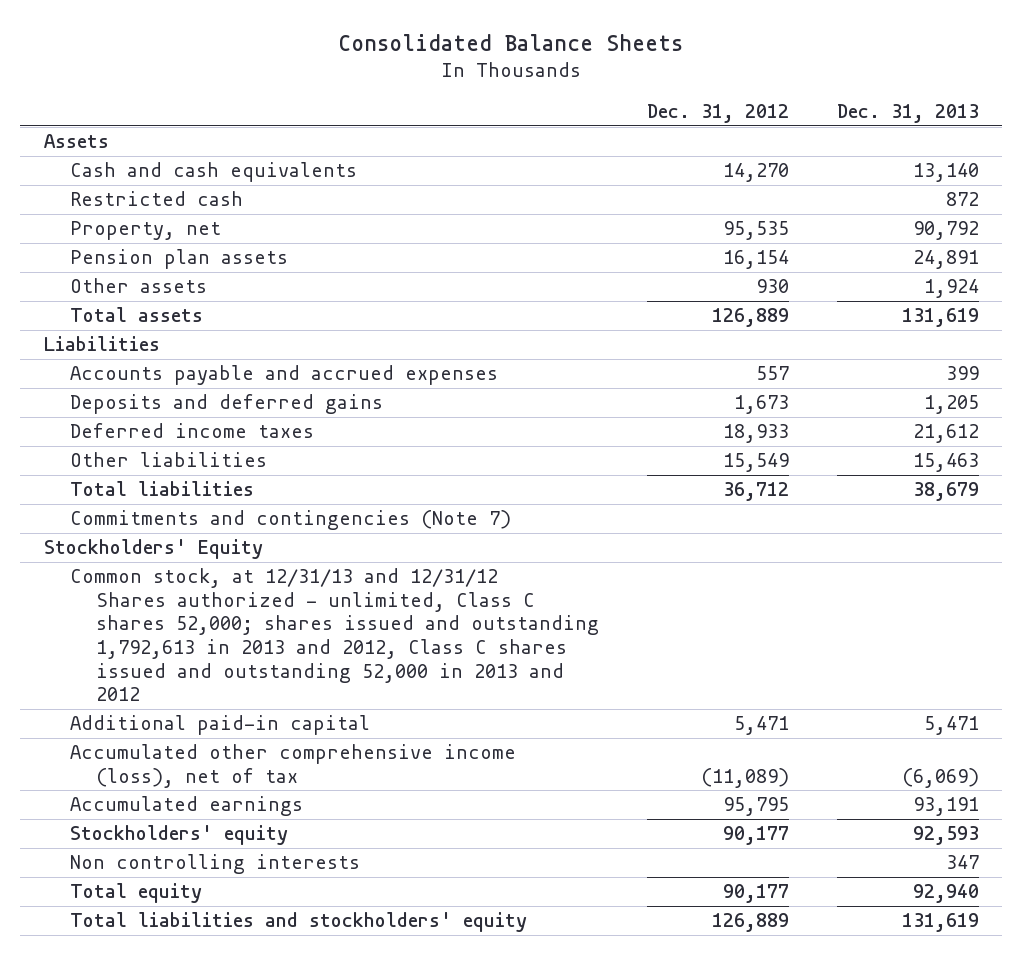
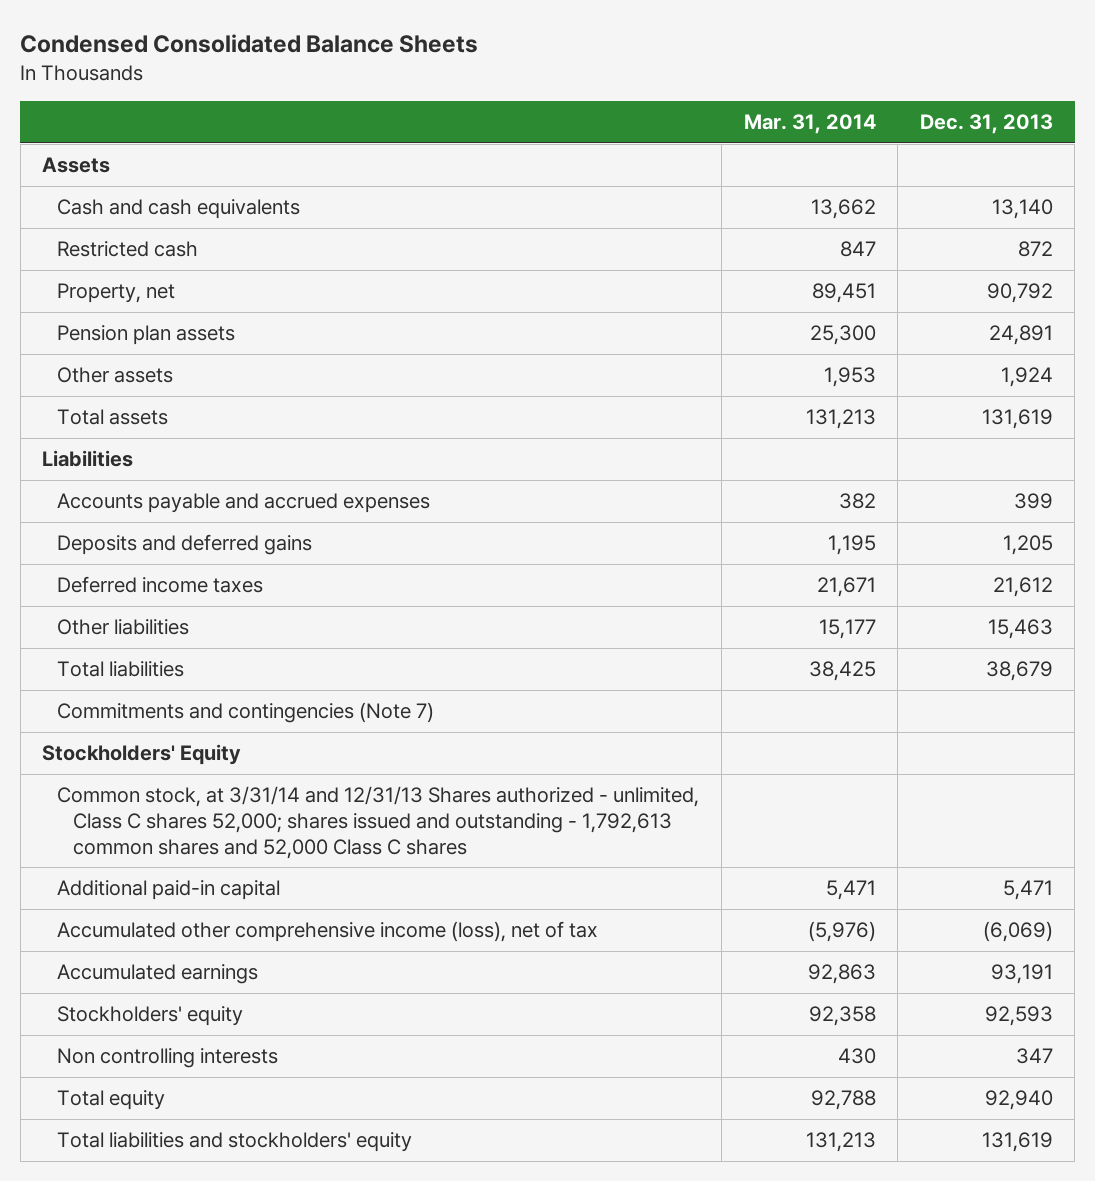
- Consolidated Balance Sheets
+ Condensed Consolidated Balance Sheets
- | Dec. 31, 2012 | Dec. 31, 2013
+ | Mar. 31, 2014 | Dec. 31, 2013
- Common stock, at 12/31/13 and 12/31/12 Shares authorized - unlimited, Class C shares 52,000; shares issued and outstanding 1,792,613 in 2013 and 2012, Class C shares issued and outstanding 52,000 in 2013 and 2012
+ Common stock, at 3/31/14 and 12/31/13 Shares authorized - unlimited, Class C shares 52,000; shares issued and outstanding - 1,792,613 common shares and 52,000 Class C shares

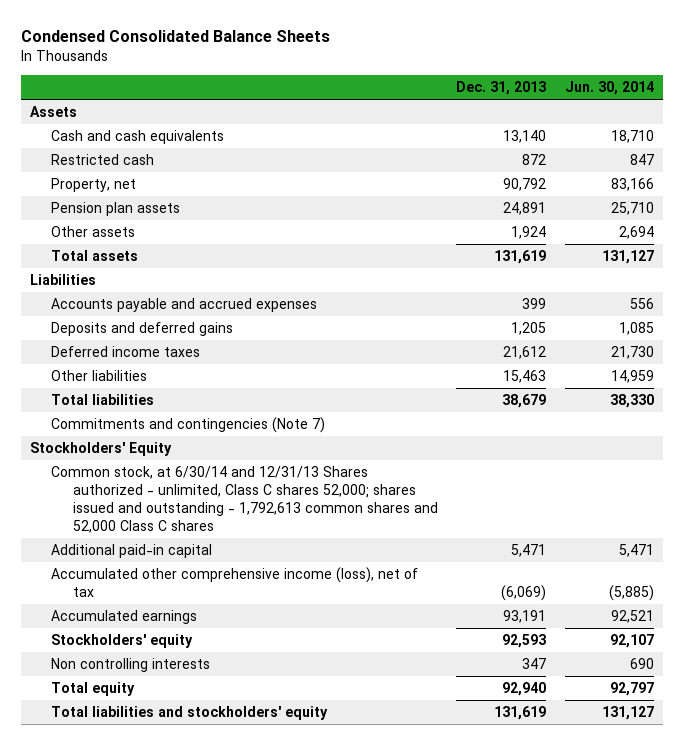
- | Mar. 31, 2014 | Dec. 31, 2013
+ | Dec. 31, 2013 | Jun. 30, 2014
- Common stock, at 3/31/14 and 12/31/13 Shares authorized - unlimited, Class C shares 52,000; shares issued and outstanding - 1,792,613 common shares and 52,000 Class C shares
+ Common stock, at 6/30/14 and 12/31/13 Shares authorized - unlimited, Class C shares 52,000; shares issued and outstanding - 1,792,613 common shares and 52,000 Class C shares

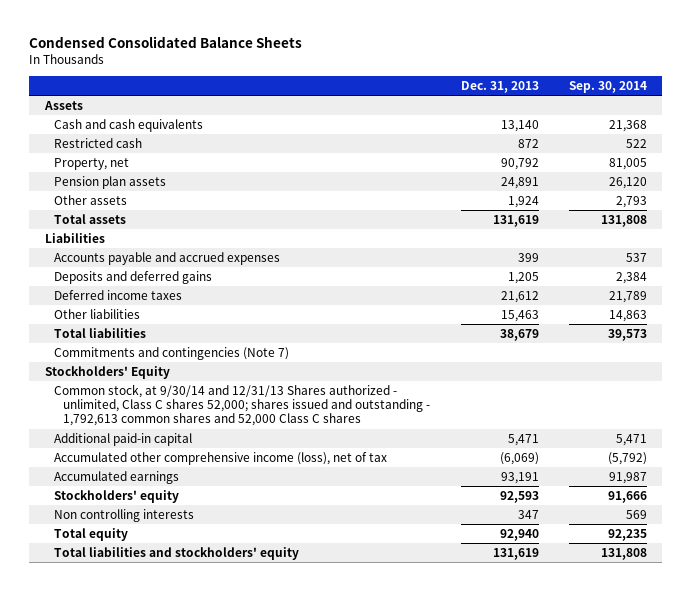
- | Dec. 31, 2013 | Jun. 30, 2014
+ | Dec. 31, 2013 | Sep. 30, 2014
- Common stock, at 6/30/14 and 12/31/13 Shares authorized - unlimited, Class C shares 52,000; shares issued and outstanding - 1,792,613 common shares and 52,000 Class C shares
+ Common stock, at 9/30/14 and 12/31/13 Shares authorized - unlimited, Class C shares 52,000; shares issued and outstanding - 1,792,613 common shares and 52,000 Class C shares

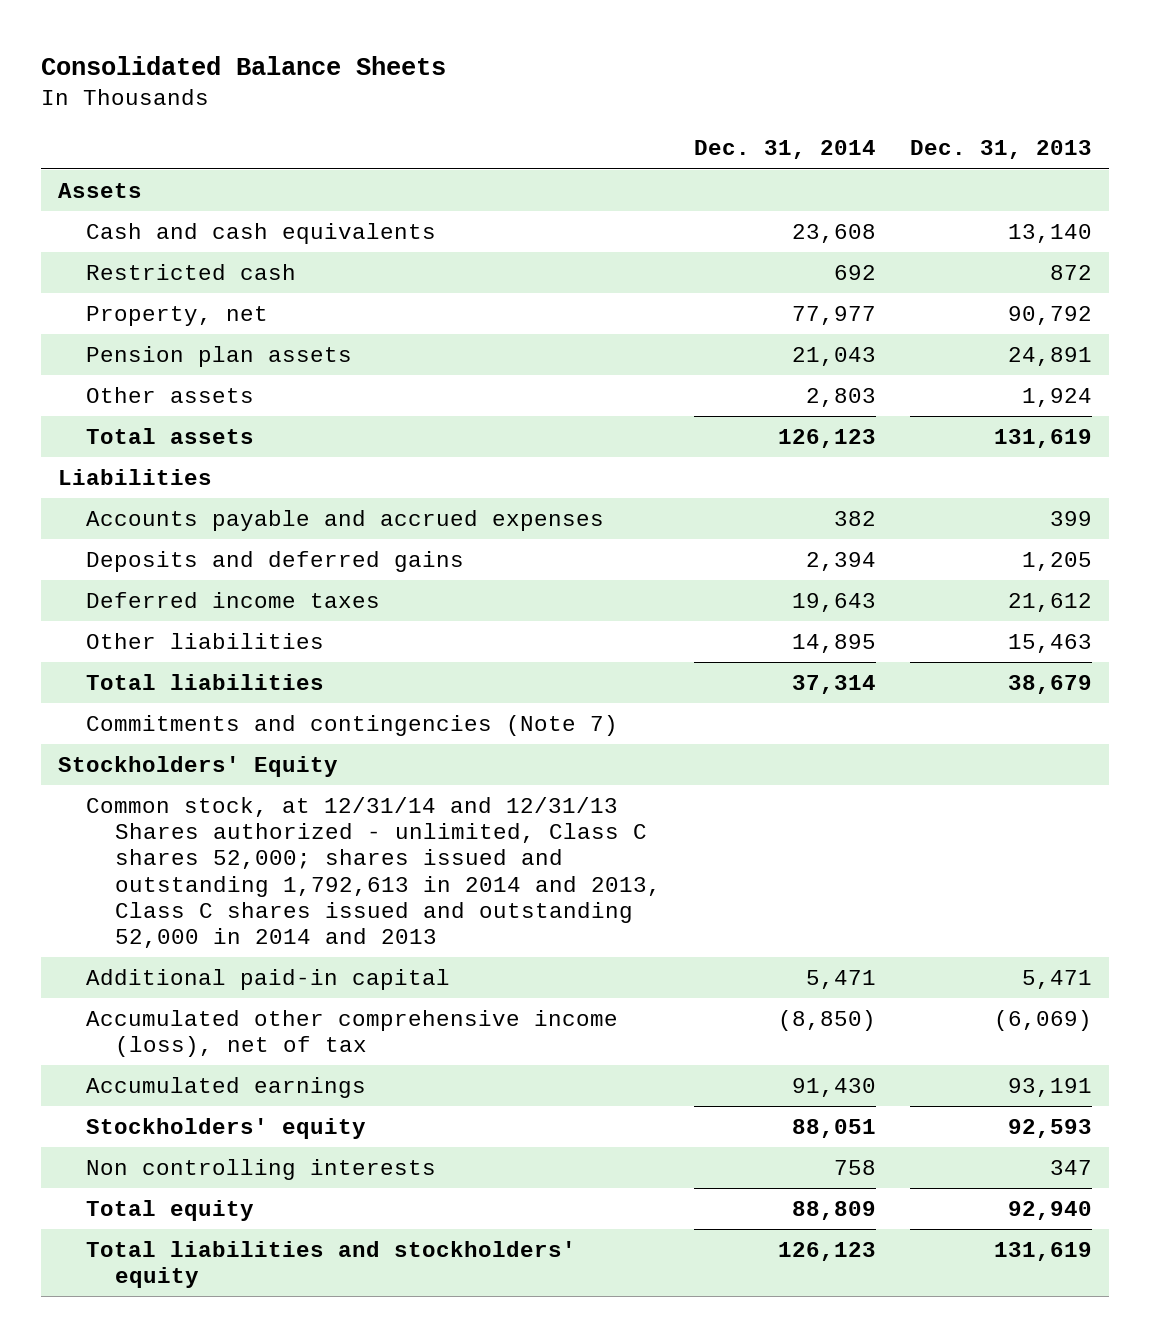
- Condensed Consolidated Balance Sheets
+ Consolidated Balance Sheets
- | Dec. 31, 2013 | Sep. 30, 2014
+ | Dec. 31, 2014 | Dec. 31, 2013
- Common stock, at 9/30/14 and 12/31/13 Shares authorized - unlimited, Class C shares 52,000; shares issued and outstanding - 1,792,613 common shares and 52,000 Class C shares
+ Common stock, at 12/31/14 and 12/31/13 Shares authorized - unlimited, Class C shares 52,000; shares issued and outstanding 1,792,613 in 2014 and 2013, Class C shares issued and outstanding 52,000 in 2014 and 2013

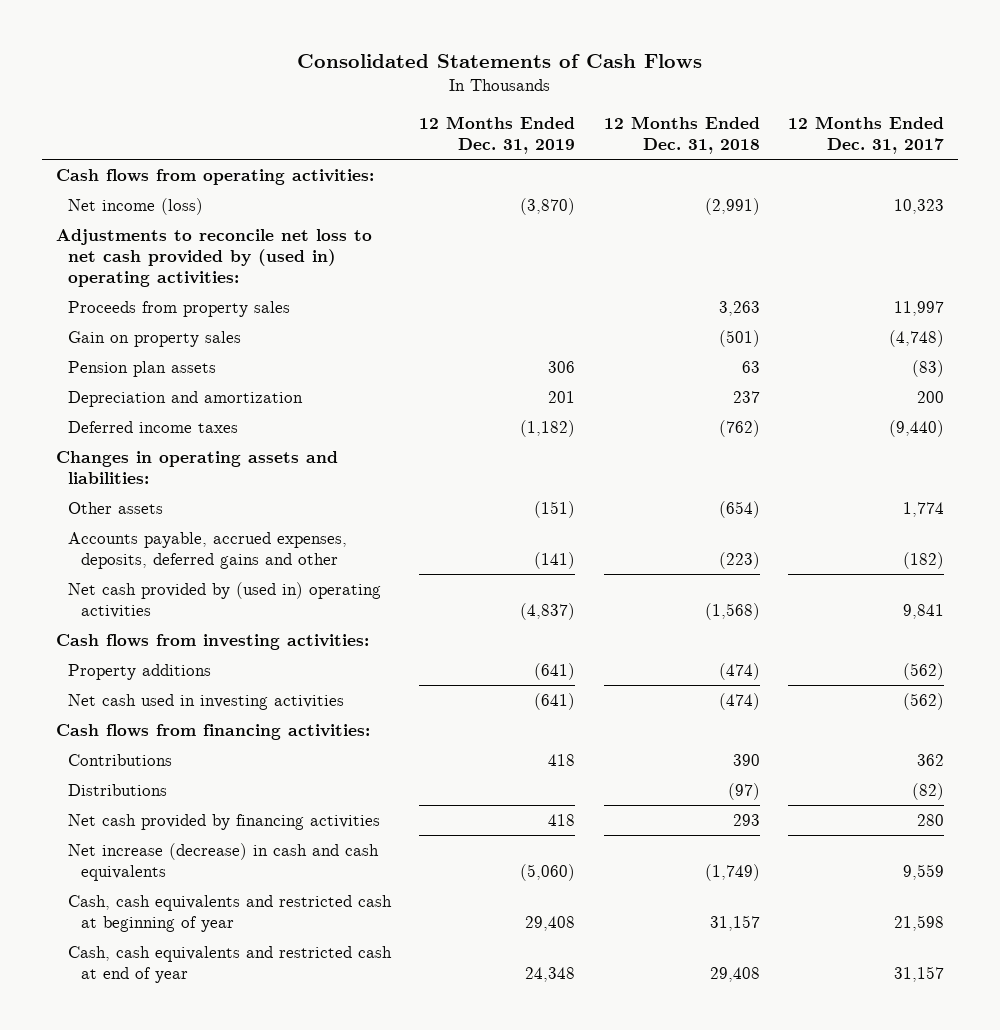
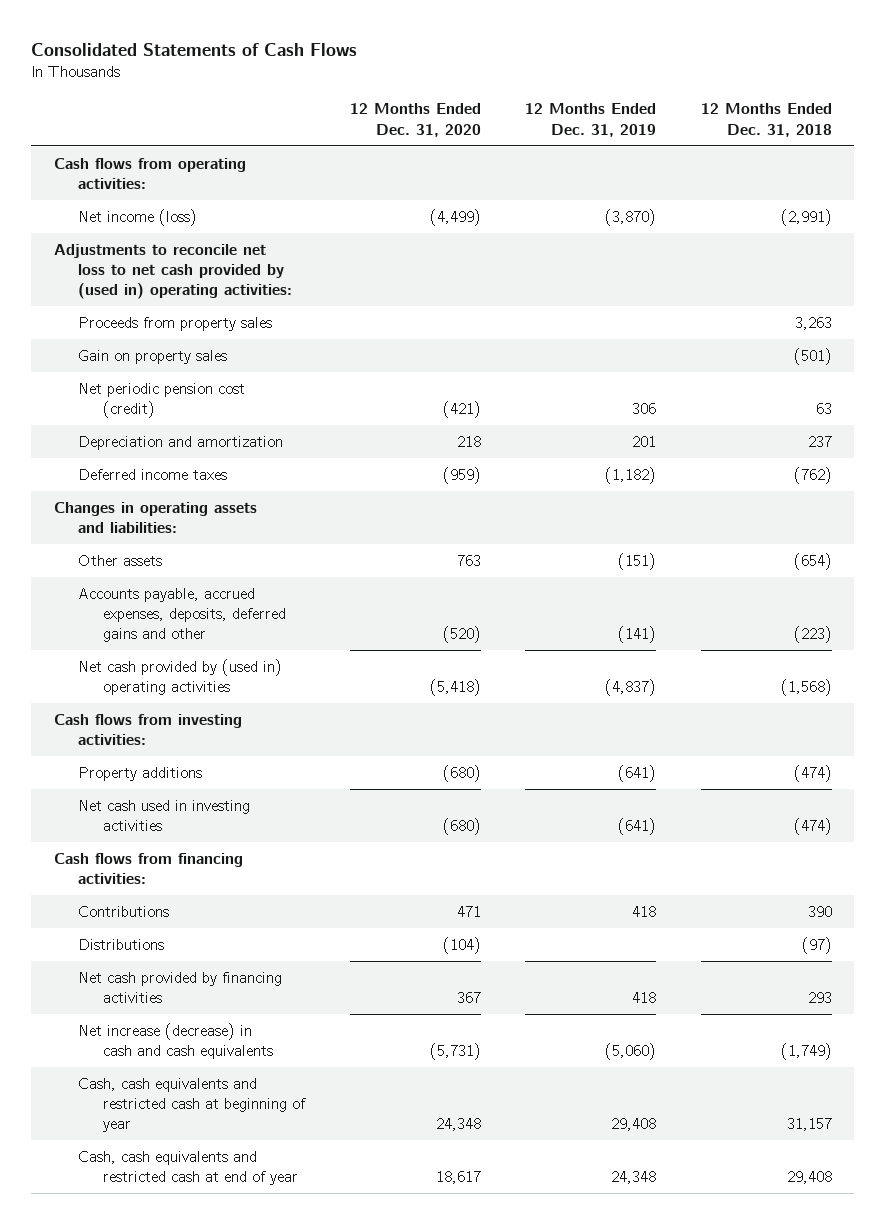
- | 12 Months Ended Dec. 31, 2019 | 12 Months Ended Dec. 31, 2018 | 12 Months Ended Dec. 31, 2017
+ | 12 Months Ended Dec. 31, 2020 | 12 Months Ended Dec. 31, 2019 | 12 Months Ended Dec. 31, 2018
- Pension plan assets | 306 | 63 | (83)
+ Net periodic pension cost (credit) | (421) | 306 | 63

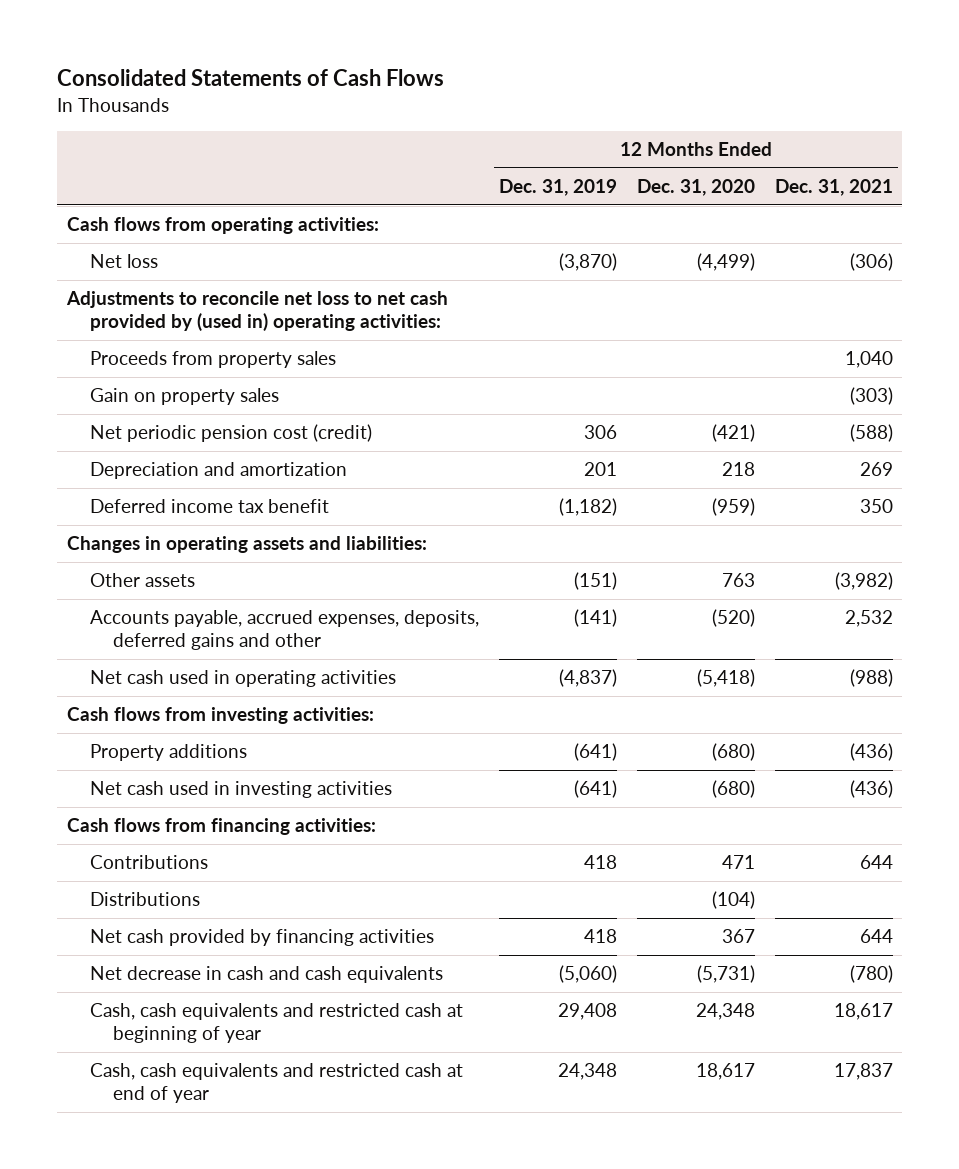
- | 12 Months Ended Dec. 31, 2020 | 12 Months Ended Dec. 31, 2019 | 12 Months Ended Dec. 31, 2018
+ | 12 Months Ended Dec. 31, 2019 | 12 Months Ended Dec. 31, 2020 | 12 Months Ended Dec. 31, 2021
- Net income (loss) | (4,499) | (3,870) | (2,991)
+ Net loss | (3,870) | (4,499) | (306)
- Deferred income taxes | (959) | (1,182) | (762)
+ Deferred income tax benefit | (1,182) | (959) | 350
- Net cash provided by (used in) operating activities | (5,418) | (4,837) | (1,568)
+ Net cash used in operating activities | (4,837) | (5,418) | (988)
- Net increase (decrease) in cash and cash equivalents | (5,731) | (5,060) | (1,749)
+ Net decrease in cash and cash equivalents | (5,060) | (5,731) | (780)

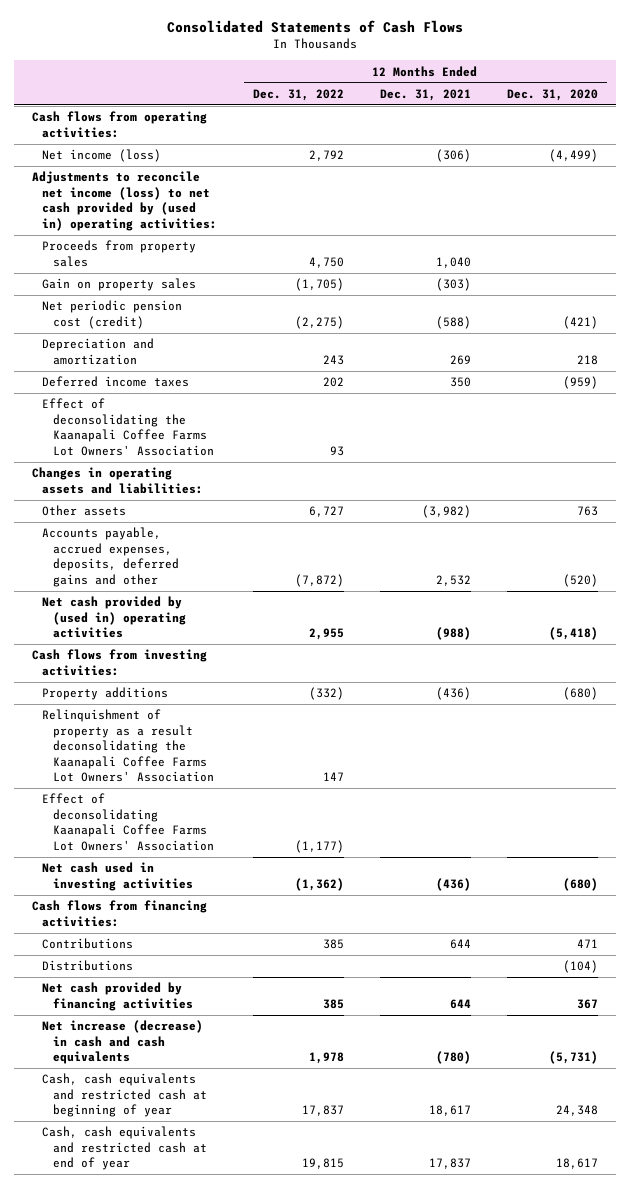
- | 12 Months Ended Dec. 31, 2019 | 12 Months Ended Dec. 31, 2020 | 12 Months Ended Dec. 31, 2021
+ | 12 Months Ended Dec. 31, 2022 | 12 Months Ended Dec. 31, 2021 | 12 Months Ended Dec. 31, 2020
- Net loss | (3,870) | (4,499) | (306)
- Adjustments to reconcile net loss to net cash provided by (used in) operating activities:
+ Net income (loss) | 2,792 | (306) | (4,499)
+ Adjustments to reconcile net income (loss) to net cash provided by (used in) operating activities:
- Deferred income tax benefit | (1,182) | (959) | 350
+ Deferred income taxes | 202 | 350 | (959)
+ Effect of deconsolidating the Kaanapali Coffee Farms Lot Owners' Association | 93 | |
- Net cash used in operating activities | (4,837) | (5,418) | (988)
+ Net cash provided by (used in) operating activities | 2,955 | (988) | (5,418)
+ Relinquishment of property as a result deconsolidating the Kaanapali Coffee Farms Lot Owners' Association | 147 | |
+ Effect of deconsolidating Kaanapali Coffee Farms Lot Owners' Association | (1,177) | |
- Net decrease in cash and cash equivalents | (5,060) | (5,731) | (780)
+ Net increase (decrease) in cash and cash equivalents | 1,978 | (780) | (5,731)

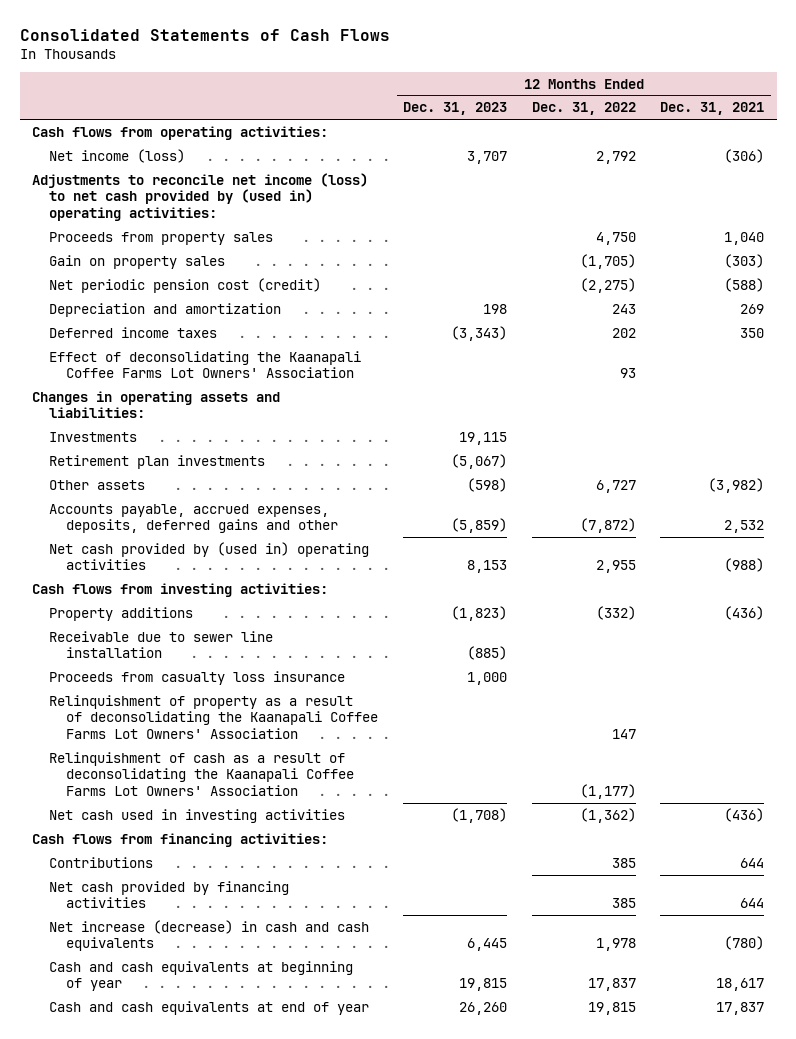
- | 12 Months Ended Dec. 31, 2022 | 12 Months Ended Dec. 31, 2021 | 12 Months Ended Dec. 31, 2020
+ | 12 Months Ended Dec. 31, 2023 | 12 Months Ended Dec. 31, 2022 | 12 Months Ended Dec. 31, 2021
+ Investments | 19,115 | |
+ Retirement plan investments | (5,067) | |
- Relinquishment of property as a result deconsolidating the Kaanapali Coffee Farms Lot Owners' Association | 147 | |
- Effect of deconsolidating Kaanapali Coffee Farms Lot Owners' Association | (1,177) | |
+ Receivable due to sewer line installation | (885) | |
+ Proceeds from casualty loss insurance | 1,000 | |
+ Relinquishment of property as a result of deconsolidating the Kaanapali Coffee Farms Lot Owners' Association | | 147 |
+ Relinquishment of cash as a result of deconsolidating the Kaanapali Coffee Farms Lot Owners' Association | | (1,177) |
- Distributions | | | (104)
- Cash, cash equivalents and restricted cash at beginning of year | 17,837 | 18,617 | 24,348
- Cash, cash equivalents and restricted cash at end of year | 19,815 | 17,837 | 18,617
+ Cash and cash equivalents at beginning of year | 19,815 | 17,837 | 18,617
+ Cash and cash equivalents at end of year | 26,260 | 19,815 | 17,837

